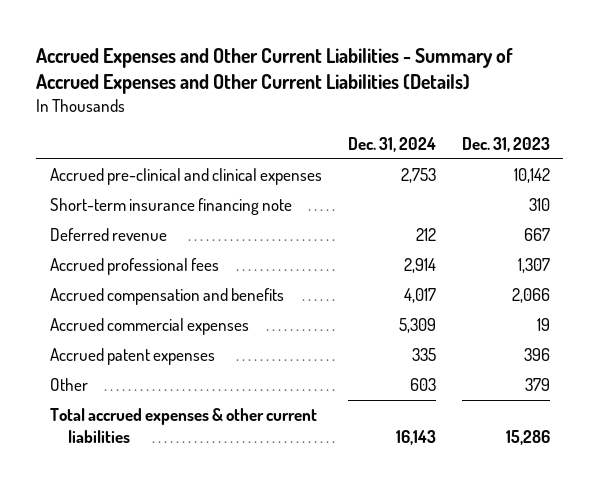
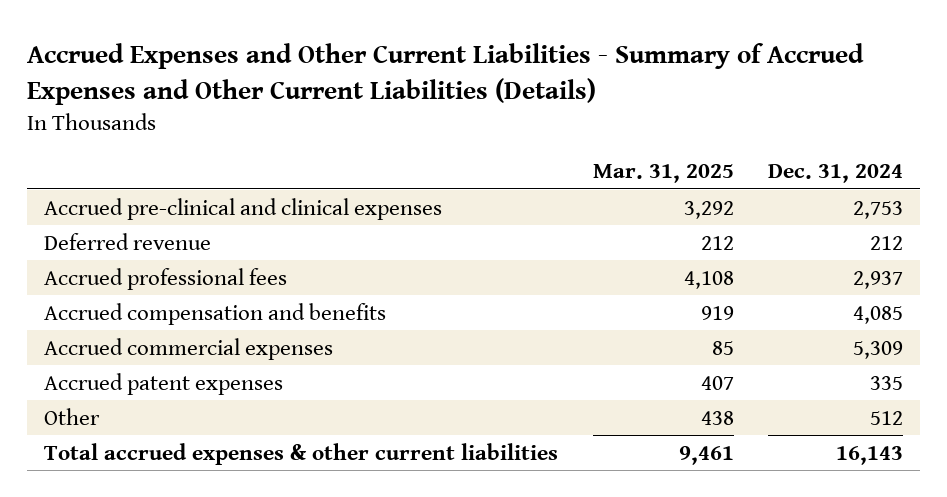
- | Dec. 31, 2024 | Dec. 31, 2023
+ | Mar. 31, 2025 | Dec. 31, 2024
- Short-term insurance financing note | | 310
- Accrued professional fees | 2,914 | 1,307
- Accrued compensation and benefits | 4,017 | 2,066
+ Accrued professional fees | 4,108 | 2,937
+ Accrued compensation and benefits | 919 | 4,085
- Other | 603 | 379
+ Other | 438 | 512

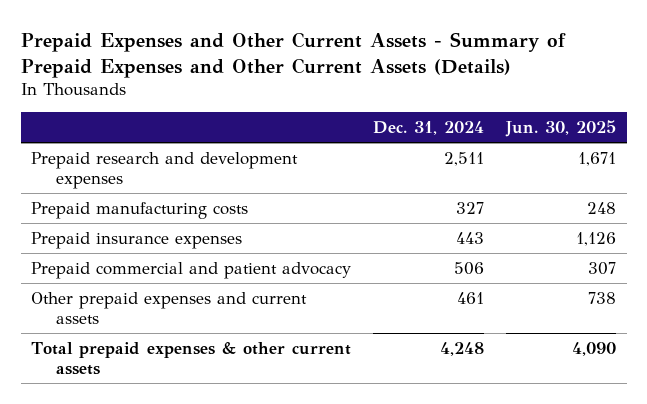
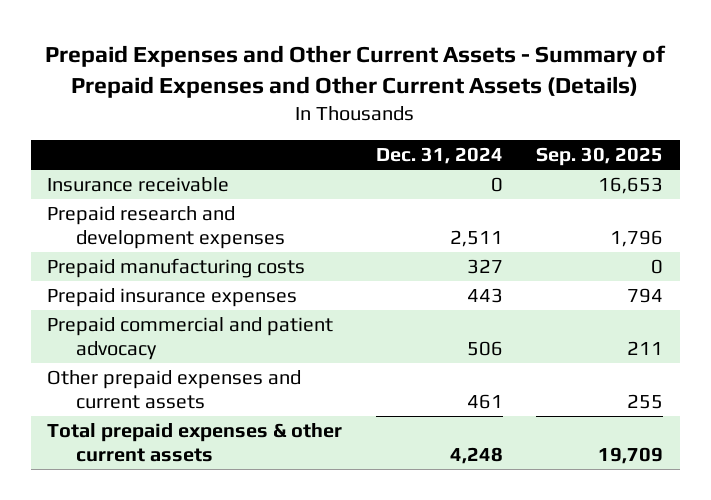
- | Dec. 31, 2024 | Jun. 30, 2025
+ | Dec. 31, 2024 | Sep. 30, 2025
+ Insurance receivable | 0 | 16,653

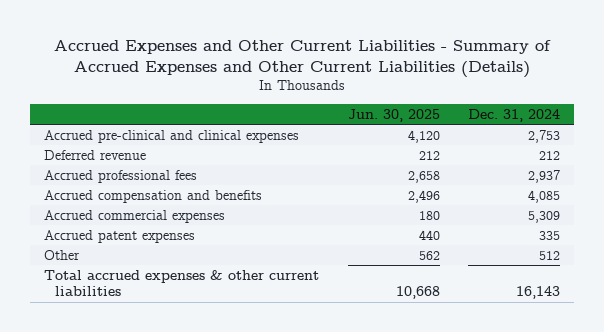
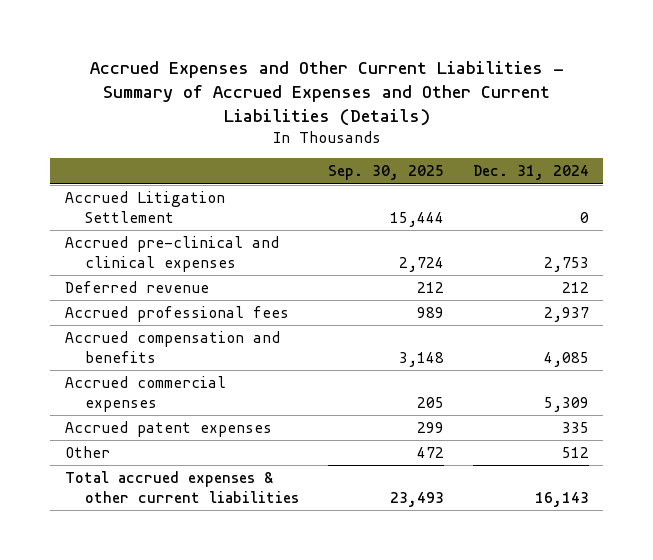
- | Jun. 30, 2025 | Dec. 31, 2024
+ | Sep. 30, 2025 | Dec. 31, 2024
+ Accrued Litigation Settlement | 15,444 | 0

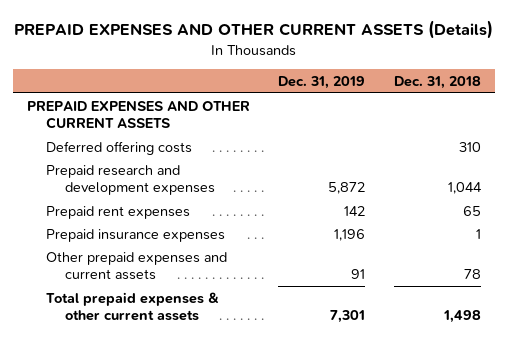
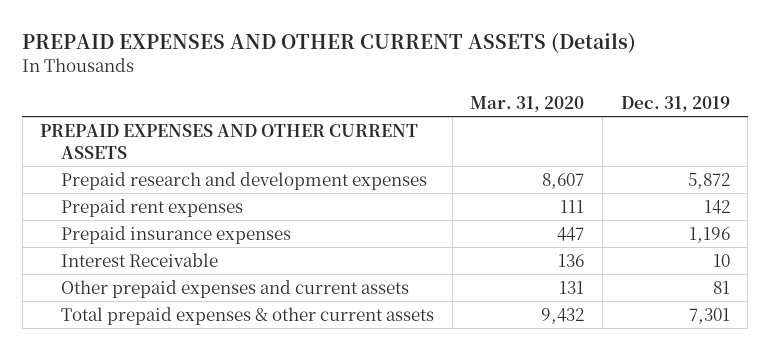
- | Dec. 31, 2019 | Dec. 31, 2018
+ | Mar. 31, 2020 | Dec. 31, 2019
- Deferred offering costs | | 310
- Other prepaid expenses and current assets | 91 | 78
+ Interest Receivable | 136 | 10
+ Other prepaid expenses and current assets | 131 | 81

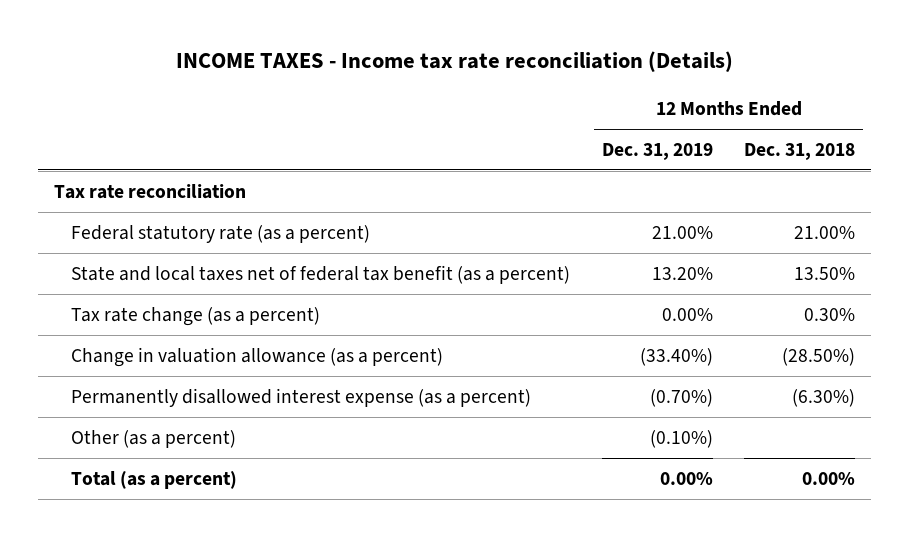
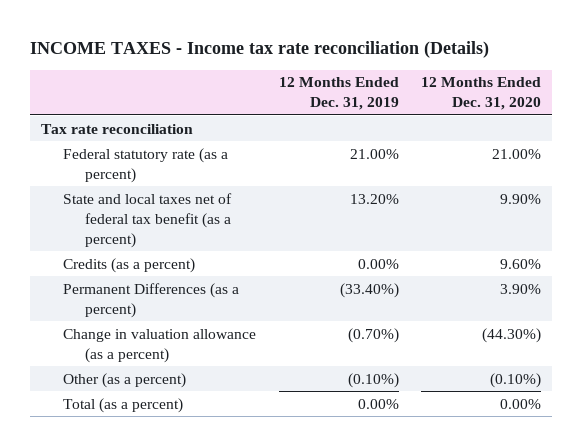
- | 12 Months Ended Dec. 31, 2019 | 12 Months Ended Dec. 31, 2018
+ | 12 Months Ended Dec. 31, 2019 | 12 Months Ended Dec. 31, 2020
- Tax rate change (as a percent) | 0.00% | 0.30%
- Change in valuation allowance (as a percent) | (33.40%) | (28.50%)
- Permanently disallowed interest expense (as a percent) | (0.70%) | (6.30%)
+ Credits (as a percent) | 0.00% | 9.60%
+ Permanent Differences (as a percent) | (33.40%) | 3.90%
+ Change in valuation allowance (as a percent) | (0.70%) | (44.30%)

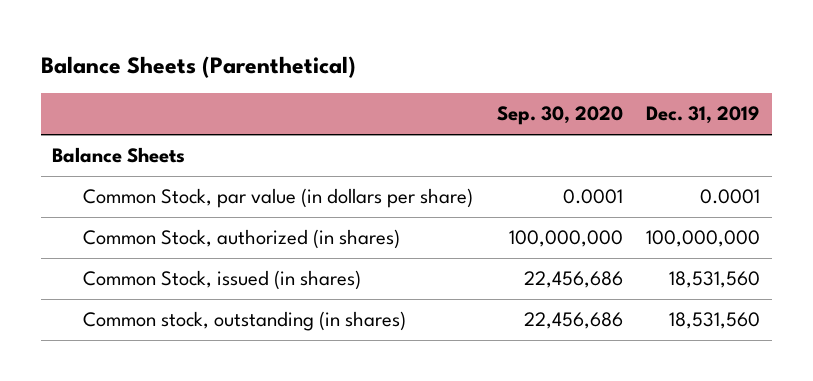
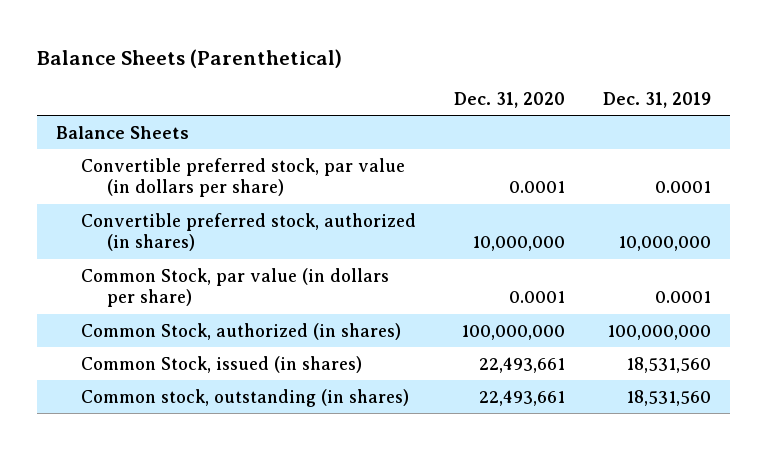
- | Sep. 30, 2020 | Dec. 31, 2019
+ | Dec. 31, 2020 | Dec. 31, 2019
+ Convertible preferred stock, par value (in dollars per share) | 0.0001 | 0.0001
+ Convertible preferred stock, authorized (in shares) | 10,000,000 | 10,000,000

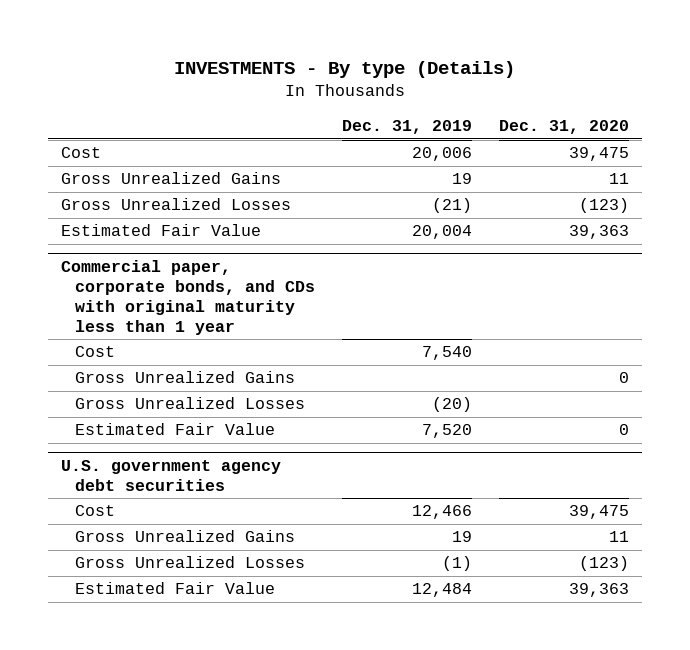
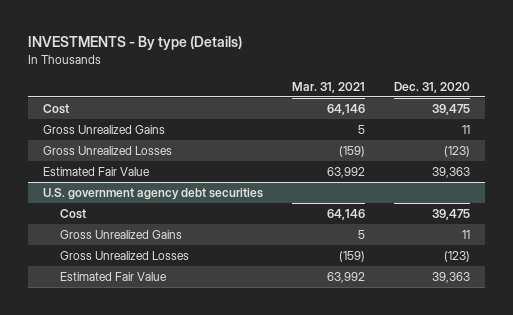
- | Dec. 31, 2019 | Dec. 31, 2020
+ | Mar. 31, 2021 | Dec. 31, 2020
- Commercial paper, corporate bonds, and CDs with original maturity less than 1 year
- Cost | 7,540 |
- Gross Unrealized Gains | | 0
- Gross Unrealized Losses | (20) |
- Estimated Fair Value | 7,520 | 0

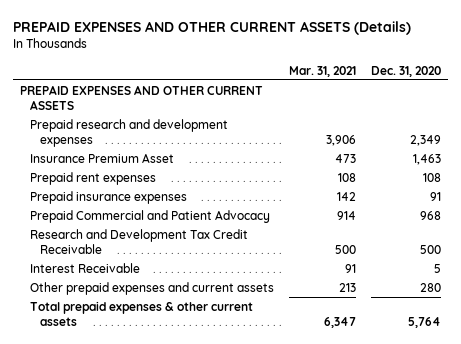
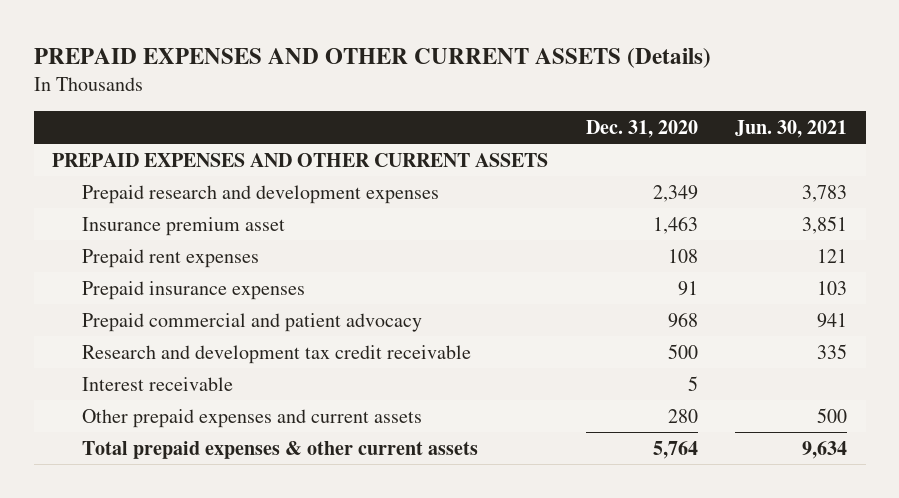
- | Mar. 31, 2021 | Dec. 31, 2020
+ | Dec. 31, 2020 | Jun. 30, 2021
- Insurance Premium Asset | 473 | 1,463
+ Insurance premium asset | 1,463 | 3,851
- Prepaid Commercial and Patient Advocacy | 914 | 968
- Research and Development Tax Credit Receivable | 500 | 500
- Interest Receivable | 91 | 5
+ Prepaid commercial and patient advocacy | 968 | 941
+ Research and development tax credit receivable | 500 | 335
+ Interest receivable | 5 |

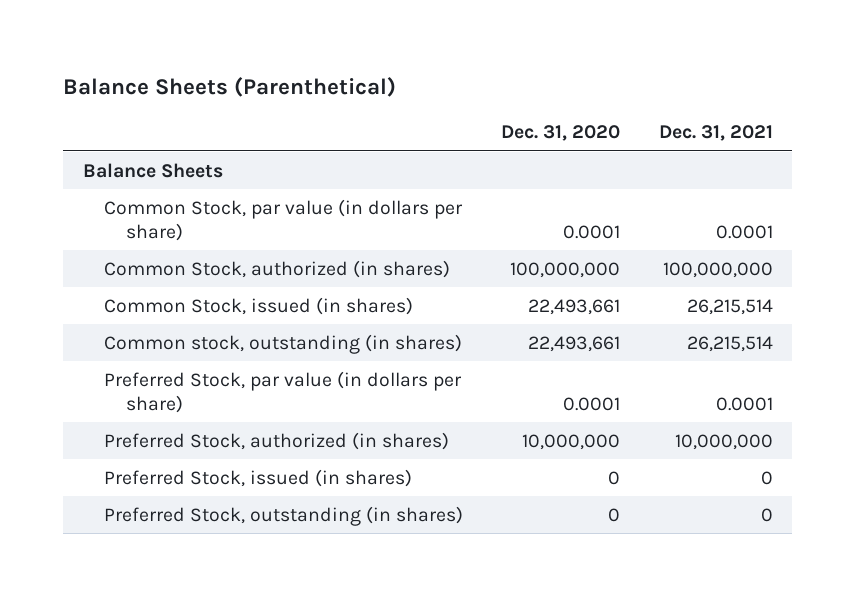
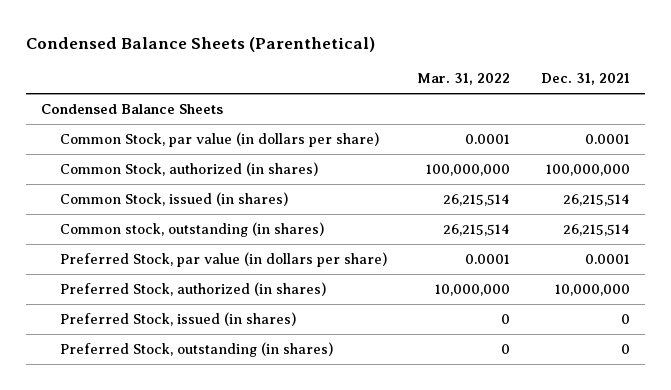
- Balance Sheets (Parenthetical)
+ Condensed Balance Sheets (Parenthetical)
- | Dec. 31, 2020 | Dec. 31, 2021
+ | Mar. 31, 2022 | Dec. 31, 2021
- Balance Sheets
+ Condensed Balance Sheets

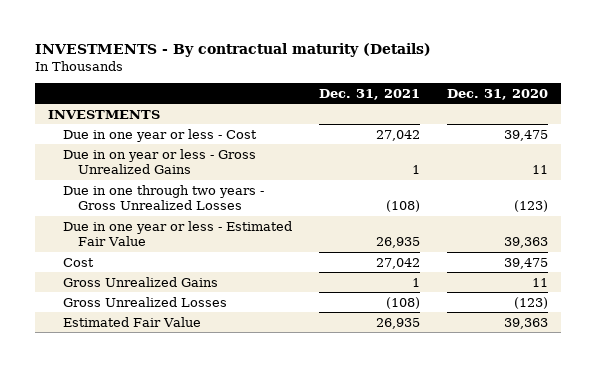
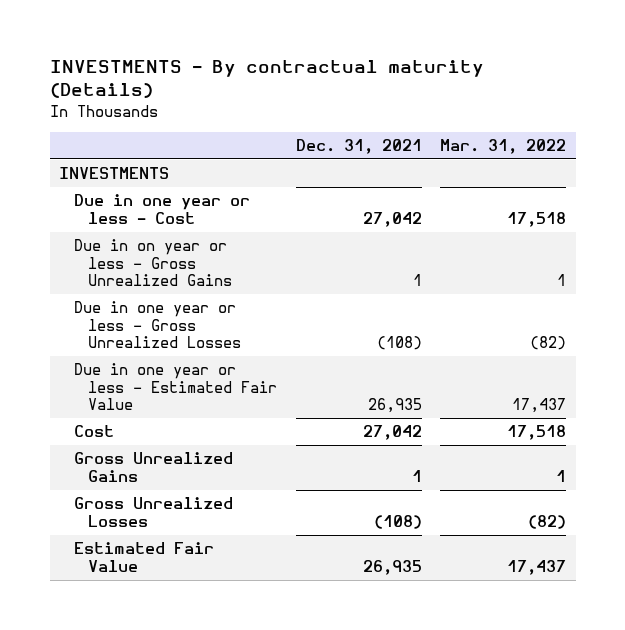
- | Dec. 31, 2021 | Dec. 31, 2020
+ | Dec. 31, 2021 | Mar. 31, 2022
- Due in one through two years - Gross Unrealized Losses | (108) | (123)
+ Due in one year or less - Gross Unrealized Losses | (108) | (82)

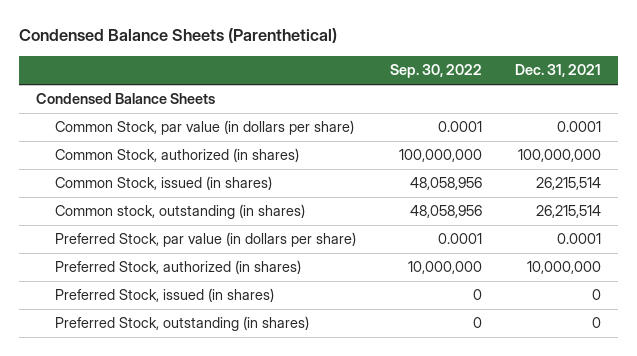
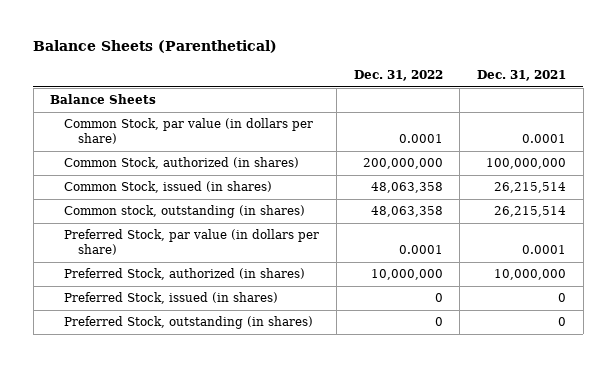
- Condensed Balance Sheets (Parenthetical)
+ Balance Sheets (Parenthetical)
- | Sep. 30, 2022 | Dec. 31, 2021
+ | Dec. 31, 2022 | Dec. 31, 2021
- Condensed Balance Sheets
+ Balance Sheets

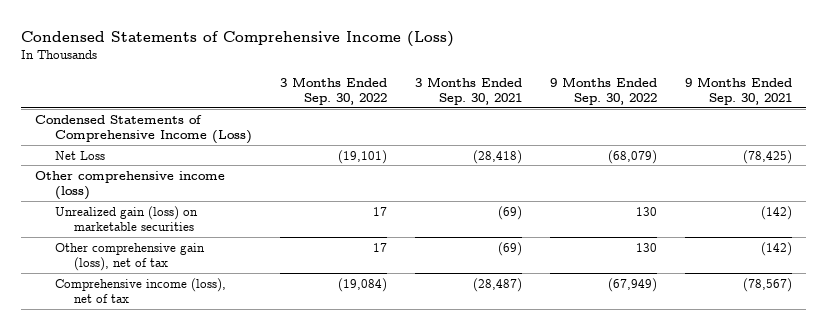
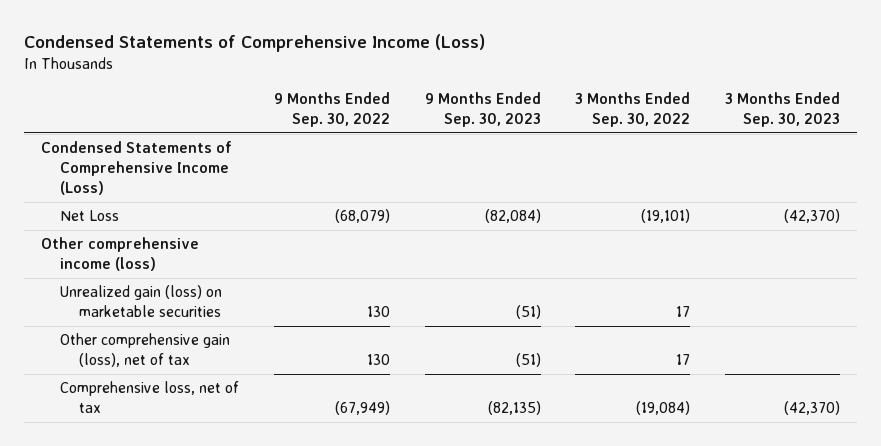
- | 3 Months Ended Sep. 30, 2022 | 3 Months Ended Sep. 30, 2021 | 9 Months Ended Sep. 30, 2022 | 9 Months Ended Sep. 30, 2021
+ | 9 Months Ended Sep. 30, 2022 | 9 Months Ended Sep. 30, 2023 | 3 Months Ended Sep. 30, 2022 | 3 Months Ended Sep. 30, 2023
- Comprehensive income (loss), net of tax | (19,084) | (28,487) | (67,949) | (78,567)
+ Comprehensive loss, net of tax | (67,949) | (82,135) | (19,084) | (42,370)

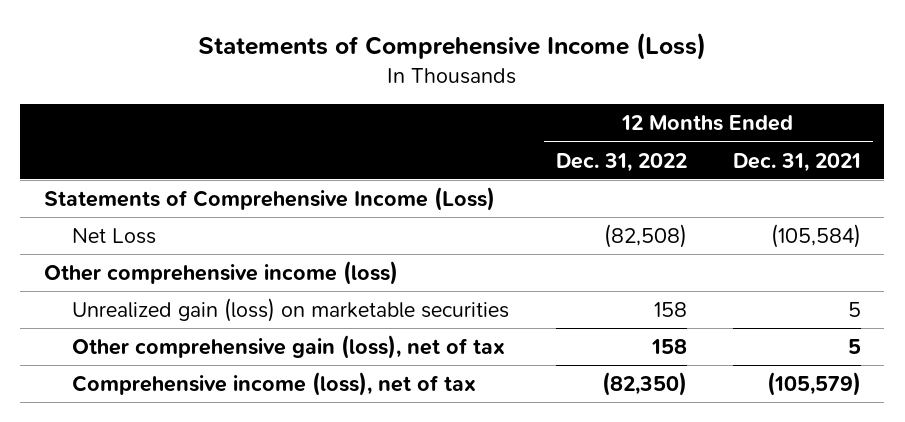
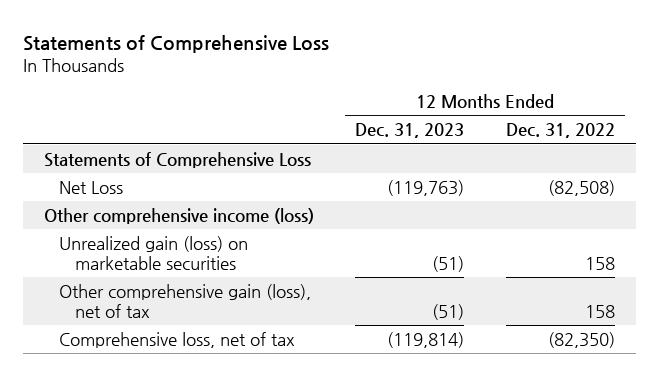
- Statements of Comprehensive Income (Loss)
+ Statements of Comprehensive Loss
- | 12 Months Ended Dec. 31, 2022 | 12 Months Ended Dec. 31, 2021
+ | 12 Months Ended Dec. 31, 2023 | 12 Months Ended Dec. 31, 2022
- Statements of Comprehensive Income (Loss)
+ Statements of Comprehensive Loss
- Comprehensive income (loss), net of tax | (82,350) | (105,579)
+ Comprehensive loss, net of tax | (119,814) | (82,350)

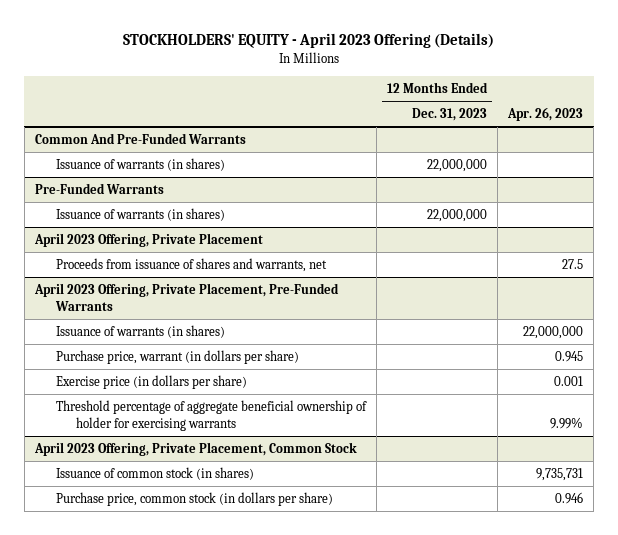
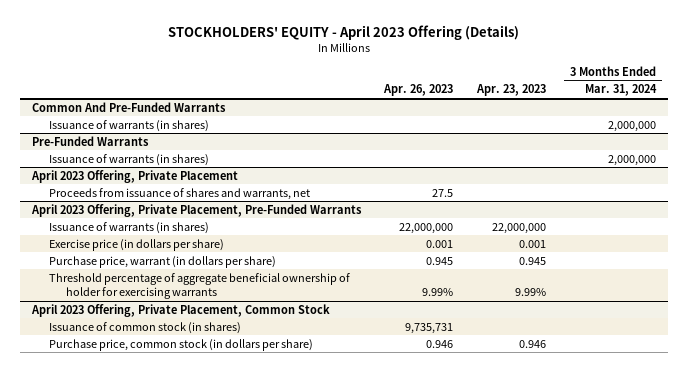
- | 12 Months Ended Dec. 31, 2023 | Apr. 26, 2023
+ | Apr. 26, 2023 | Apr. 23, 2023 | 3 Months Ended Mar. 31, 2024
@ April 2023 Offering, Private Placement, Pre-Funded Warrants
moved down: Purchase price, warrant (in dollars per share) | 0.945 | 0.945 |

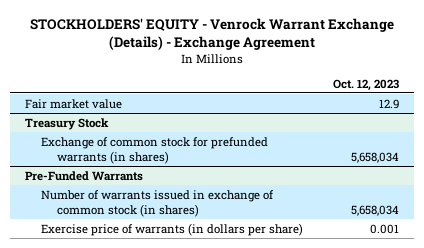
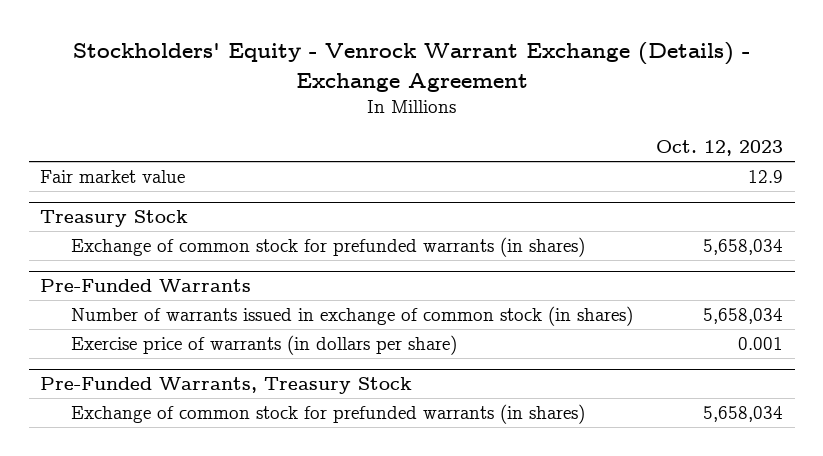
- STOCKHOLDERS' EQUITY - Venrock Warrant Exchange (Details) - Exchange Agreement
+ Stockholders' Equity - Venrock Warrant Exchange (Details) - Exchange Agreement
+ Pre-Funded Warrants, Treasury Stock
+ Exchange of common stock for prefunded warrants (in shares) | 5,658,034

